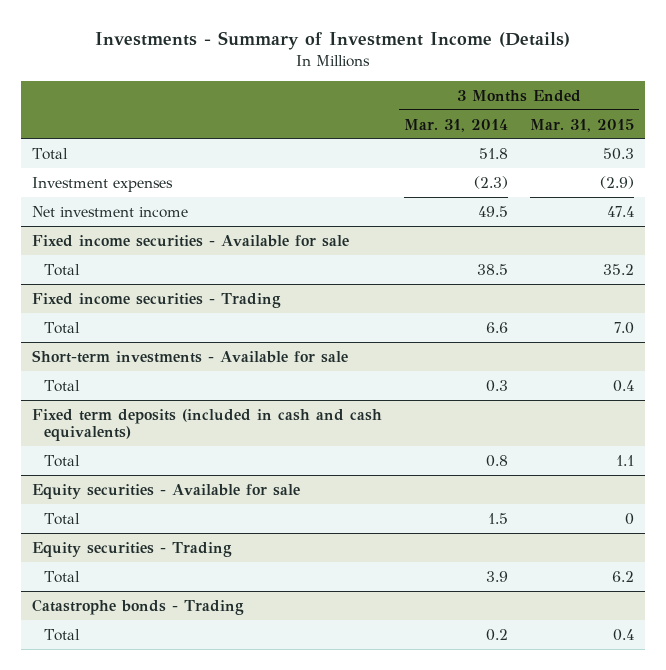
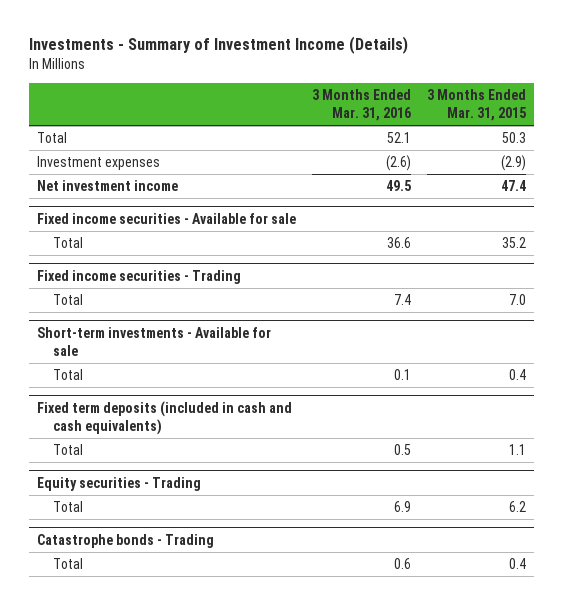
- | 3 Months Ended Mar. 31, 2014 | 3 Months Ended Mar. 31, 2015
+ | 3 Months Ended Mar. 31, 2016 | 3 Months Ended Mar. 31, 2015
- Equity securities - Available for sale
- Total | 1.5 | 0

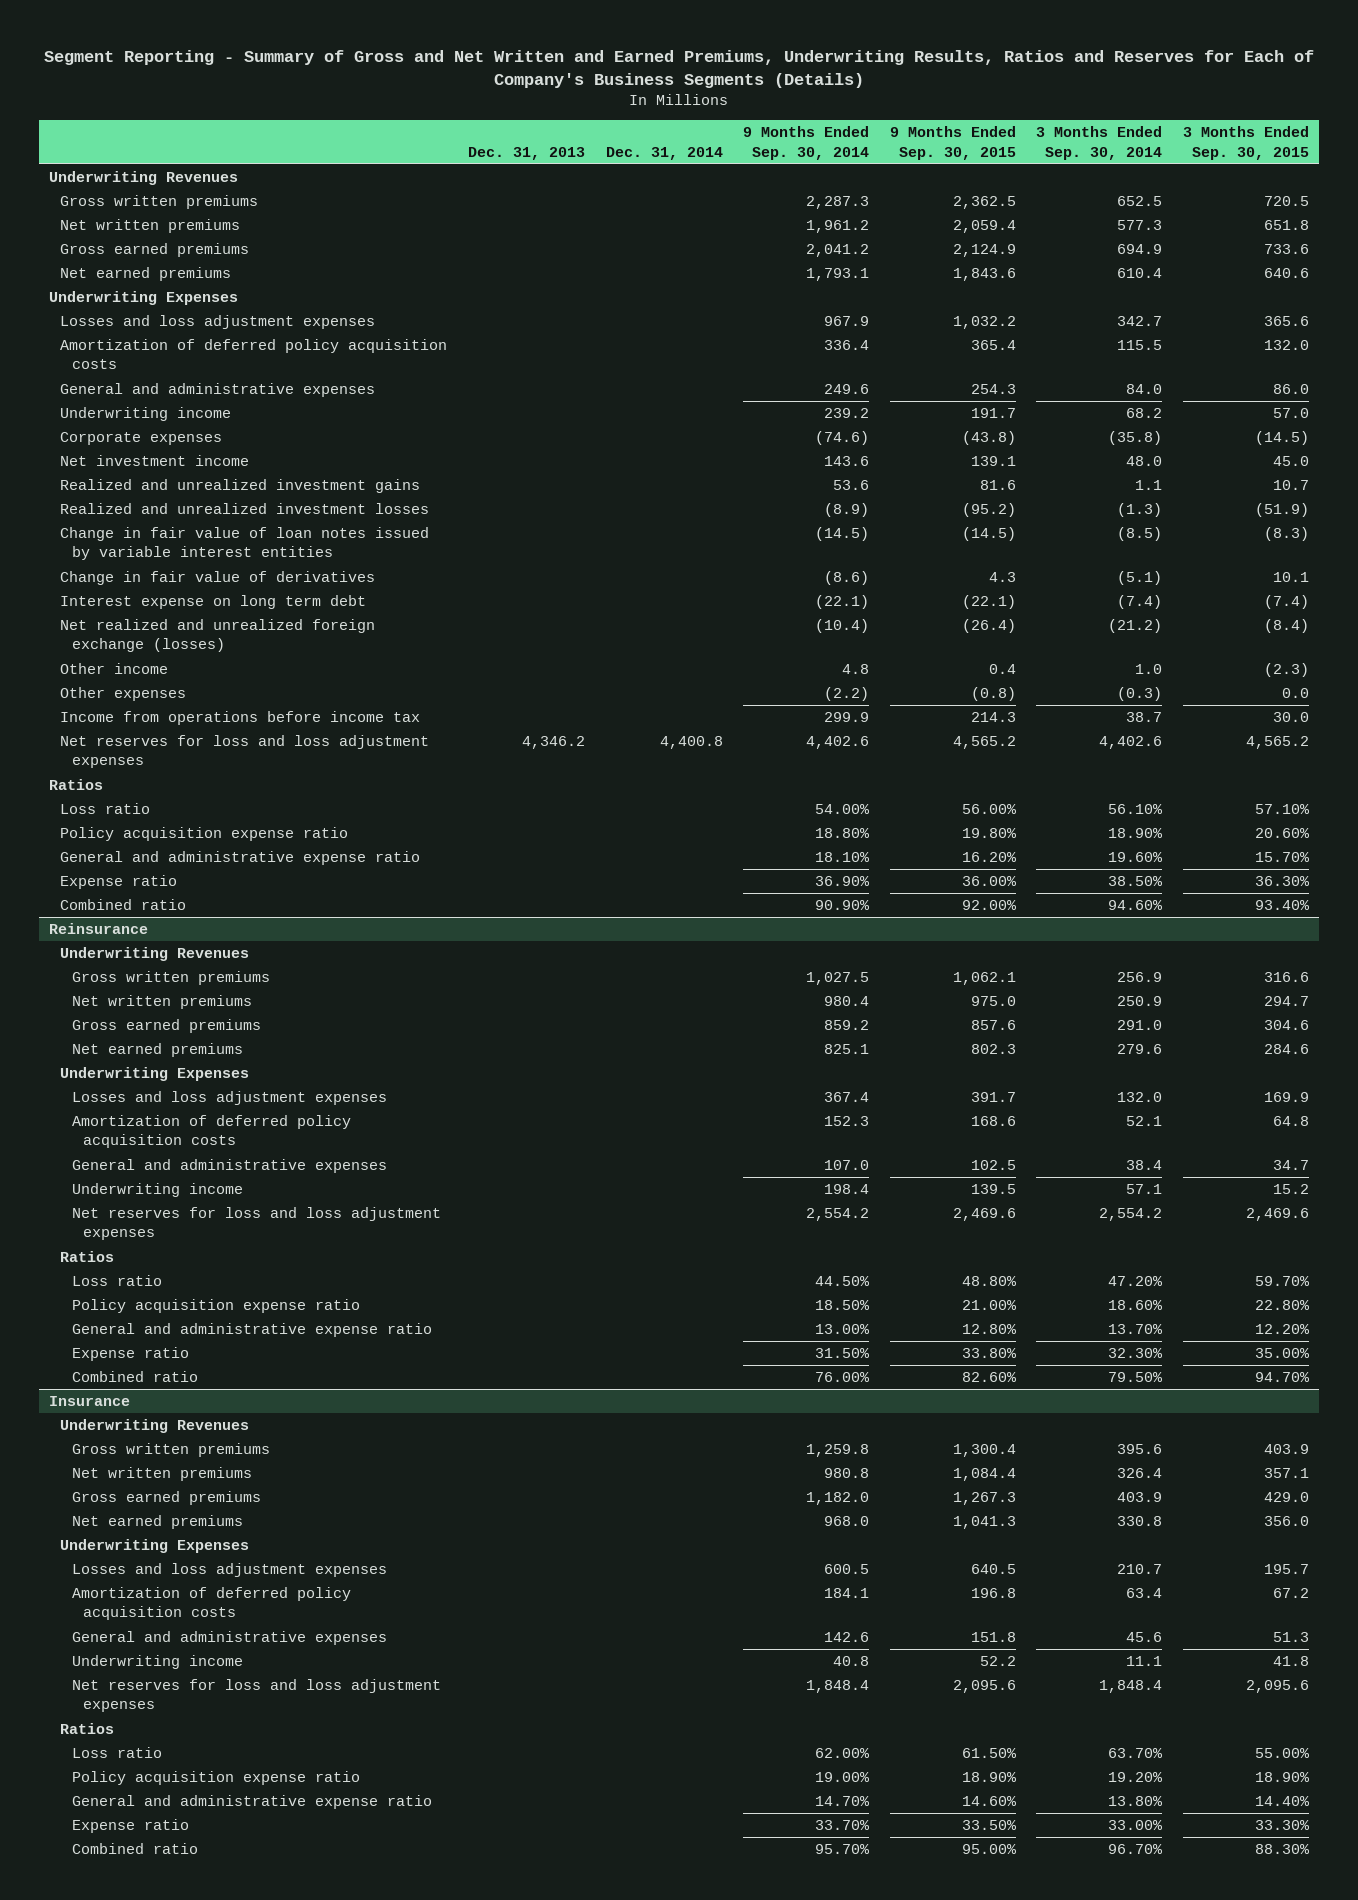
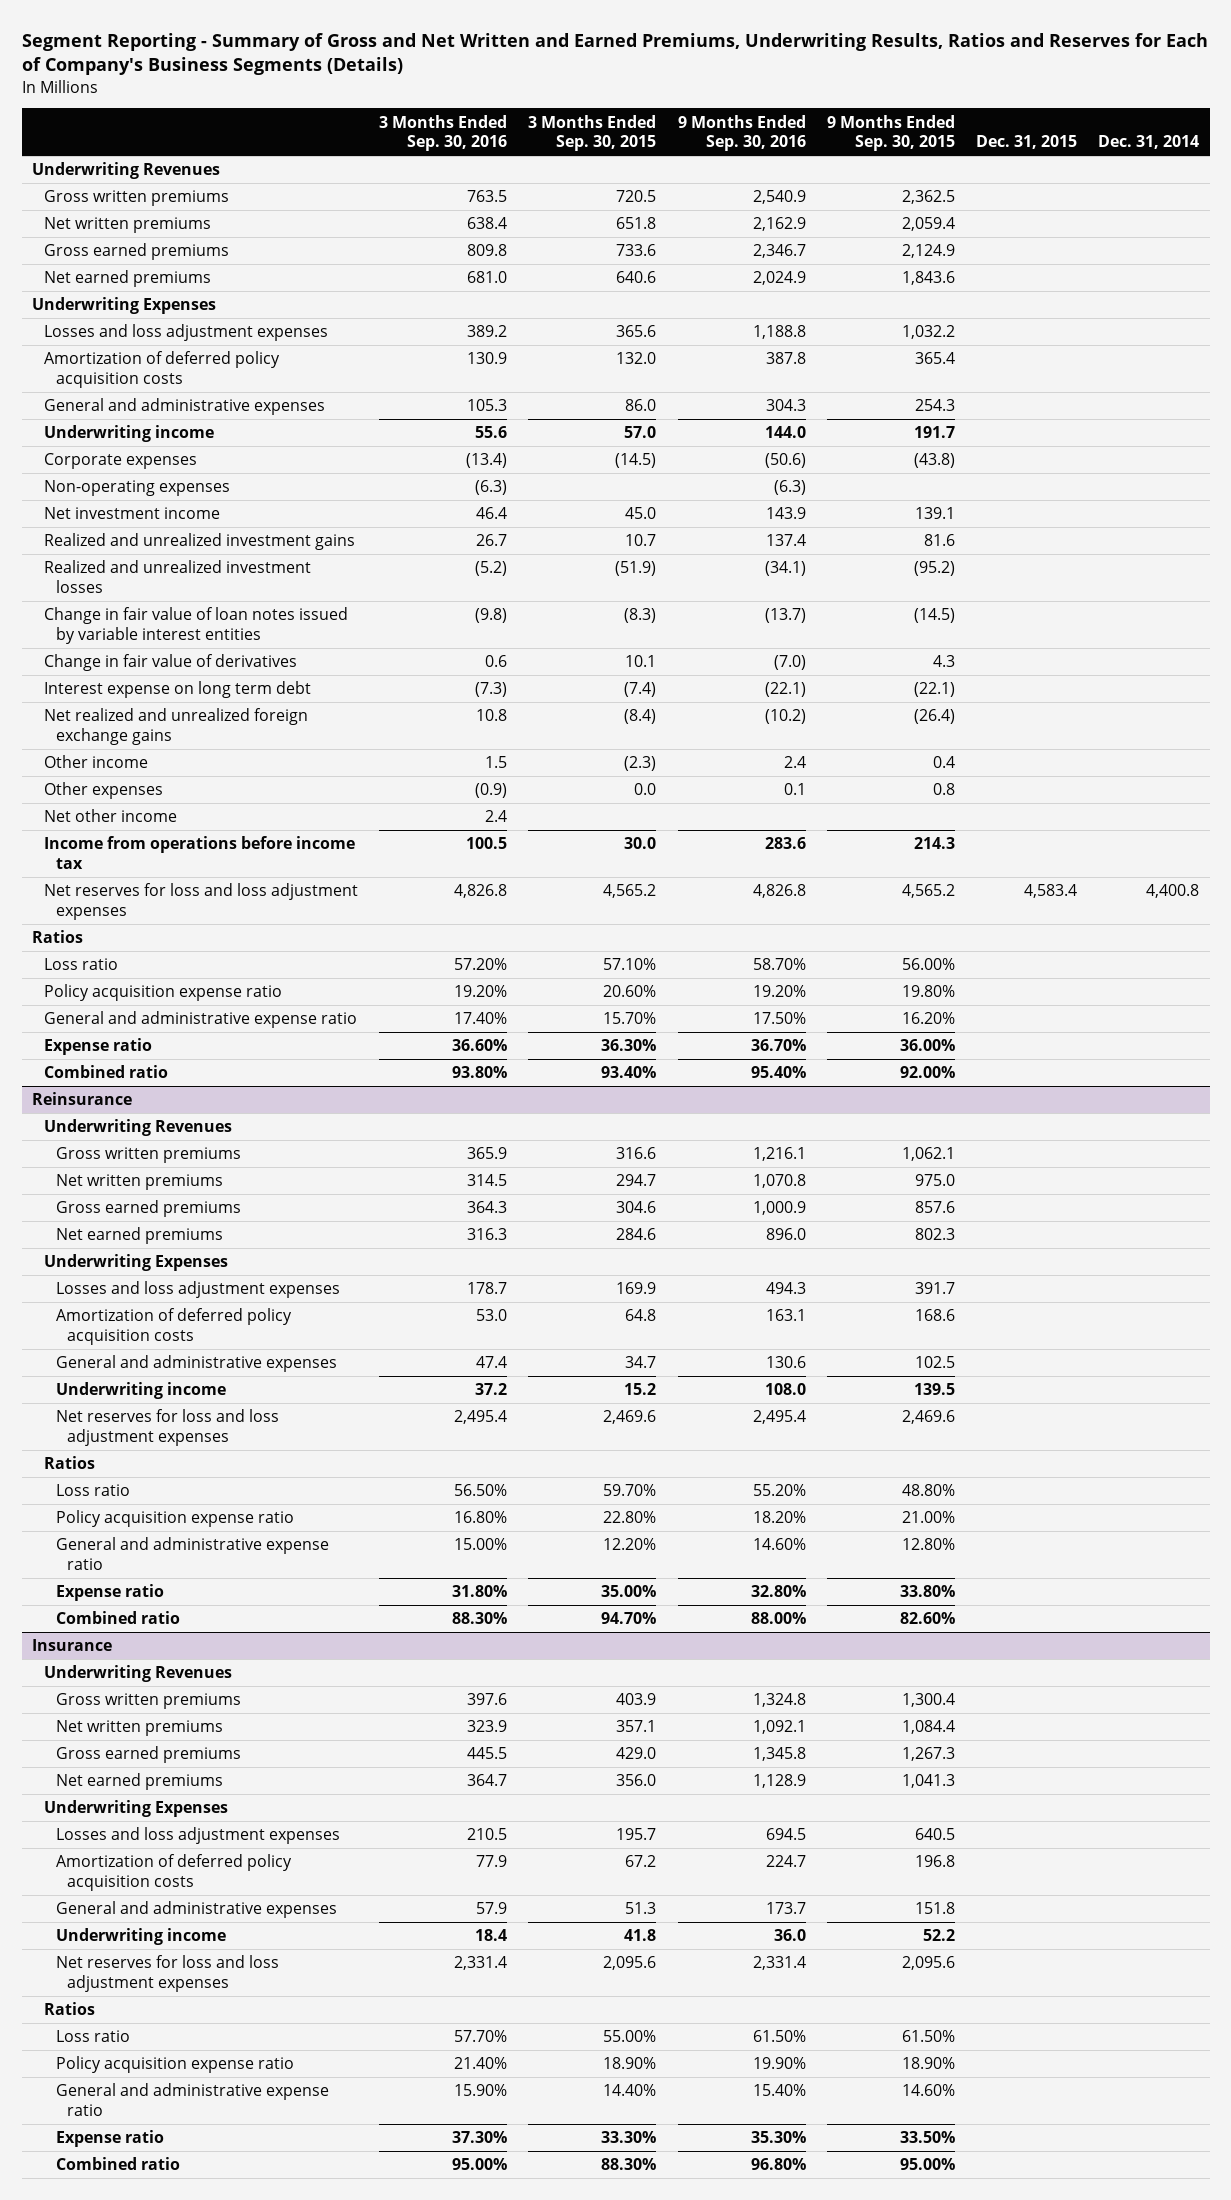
- | Dec. 31, 2013 | Dec. 31, 2014 | 9 Months Ended Sep. 30, 2014 | 9 Months Ended Sep. 30, 2015 | 3 Months Ended Sep. 30, 2014 | 3 Months Ended Sep. 30, 2015
+ | 3 Months Ended Sep. 30, 2016 | 3 Months Ended Sep. 30, 2015 | 9 Months Ended Sep. 30, 2016 | 9 Months Ended Sep. 30, 2015 | Dec. 31, 2015 | Dec. 31, 2014
+ Non-operating expenses | (6.3) | | (6.3) | | |
- Net realized and unrealized foreign exchange (losses) | | | (10.4) | (26.4) | (21.2) | (8.4)
+ Net realized and unrealized foreign exchange gains | 10.8 | (8.4) | (10.2) | (26.4) | |
- Other expenses | | | (2.2) | (0.8) | (0.3) | 0.0
+ Other expenses | (0.9) | 0.0 | 0.1 | 0.8 | |
+ Net other income | 2.4 | | | | |

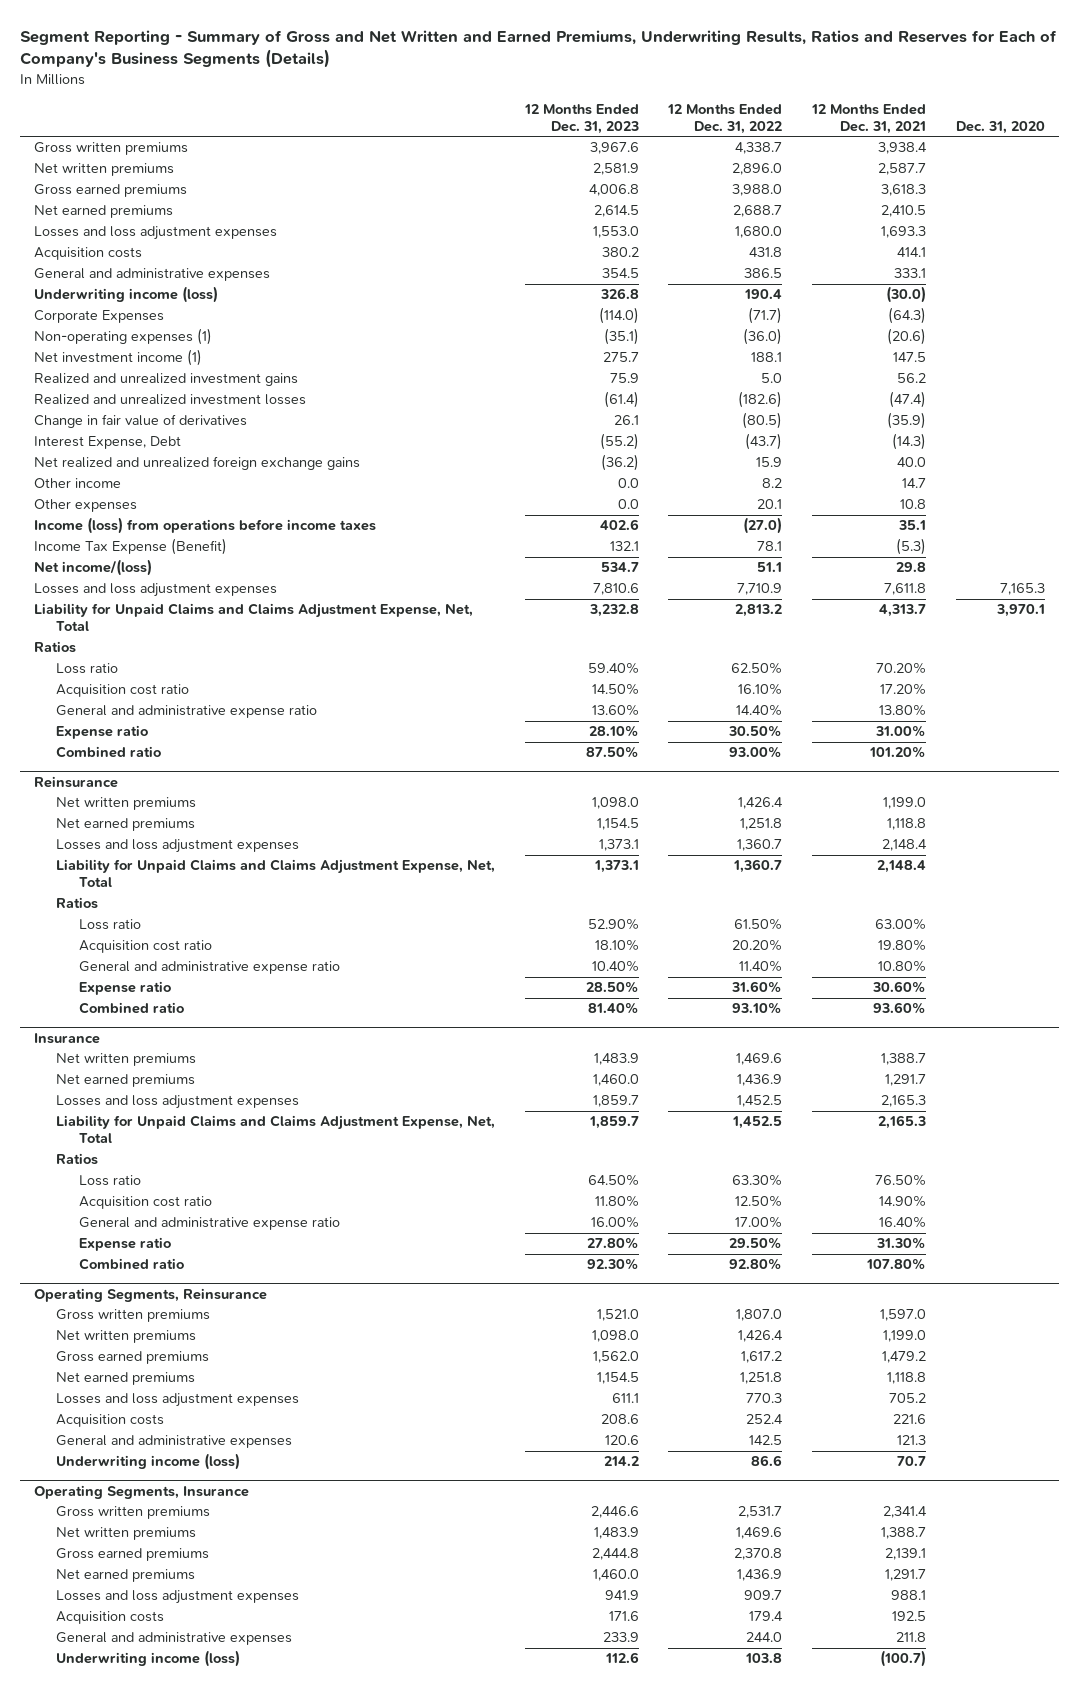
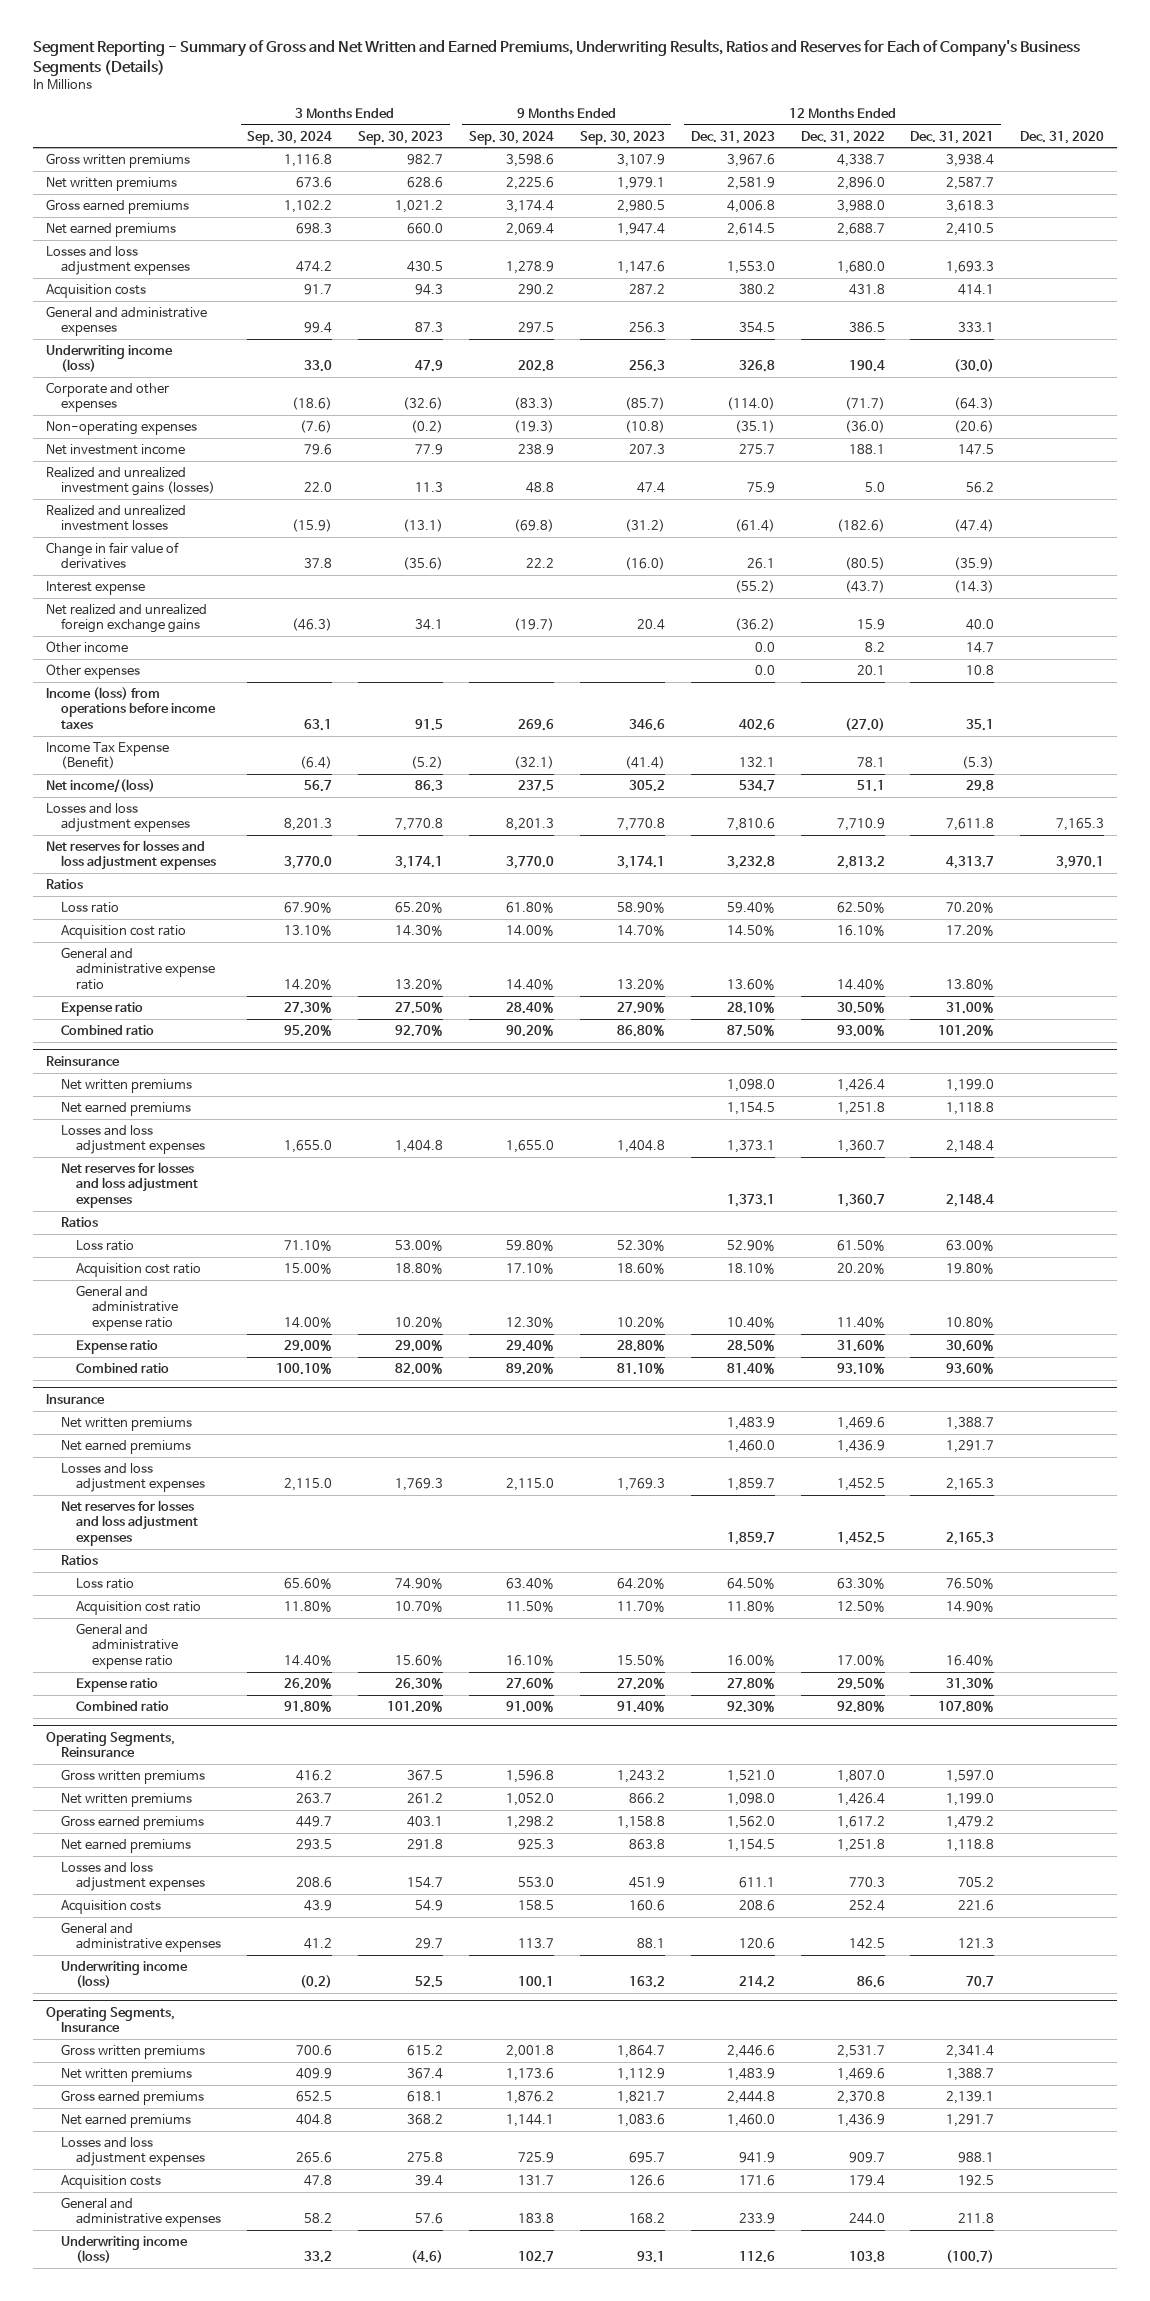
- | 12 Months Ended Dec. 31, 2023 | 12 Months Ended Dec. 31, 2022 | 12 Months Ended Dec. 31, 2021 | Dec. 31, 2020
+ | 3 Months Ended Sep. 30, 2024 | 3 Months Ended Sep. 30, 2023 | 9 Months Ended Sep. 30, 2024 | 9 Months Ended Sep. 30, 2023 | 12 Months Ended Dec. 31, 2023 | 12 Months Ended Dec. 31, 2022 | 12 Months Ended Dec. 31, 2021 | Dec. 31, 2020
- Corporate Expenses | (114.0) | (71.7) | (64.3) |
- Non-operating expenses (1) | (35.1) | (36.0) | (20.6) |
- Net investment income (1) | 275.7 | 188.1 | 147.5 |
- Realized and unrealized investment gains | 75.9 | 5.0 | 56.2 |
+ Corporate and other expenses | (18.6) | (32.6) | (83.3) | (85.7) | (114.0) | (71.7) | (64.3) |
+ Non-operating expenses | (7.6) | (0.2) | (19.3) | (10.8) | (35.1) | (36.0) | (20.6) |
+ Net investment income | 79.6 | 77.9 | 238.9 | 207.3 | 275.7 | 188.1 | 147.5 |
+ Realized and unrealized investment gains (losses) | 22.0 | 11.3 | 48.8 | 47.4 | 75.9 | 5.0 | 56.2 |
- Interest Expense, Debt | (55.2) | (43.7) | (14.3) |
+ Interest expense | | | | | (55.2) | (43.7) | (14.3) |
- Liability for Unpaid Claims and Claims Adjustment Expense, Net, Total | 3,232.8 | 2,813.2 | 4,313.7 | 3,970.1
+ Net reserves for losses and loss adjustment expenses | 3,770.0 | 3,174.1 | 3,770.0 | 3,174.1 | 3,232.8 | 2,813.2 | 4,313.7 | 3,970.1
@ Reinsurance
- Liability for Unpaid Claims and Claims Adjustment Expense, Net, Total | 1,373.1 | 1,360.7 | 2,148.4 |
+ Net reserves for losses and loss adjustment expenses | | | | | 1,373.1 | 1,360.7 | 2,148.4 |
@ Insurance
- Liability for Unpaid Claims and Claims Adjustment Expense, Net, Total | 1,859.7 | 1,452.5 | 2,165.3 |
+ Net reserves for losses and loss adjustment expenses | | | | | 1,859.7 | 1,452.5 | 2,165.3 |

